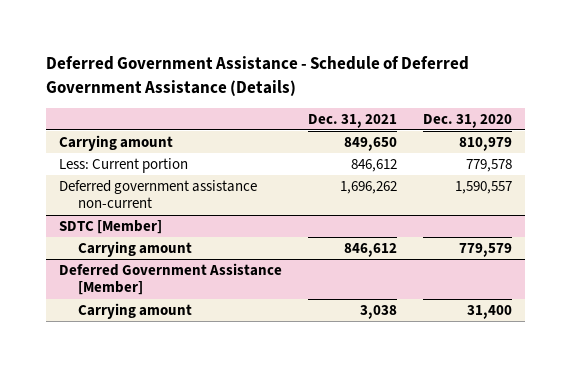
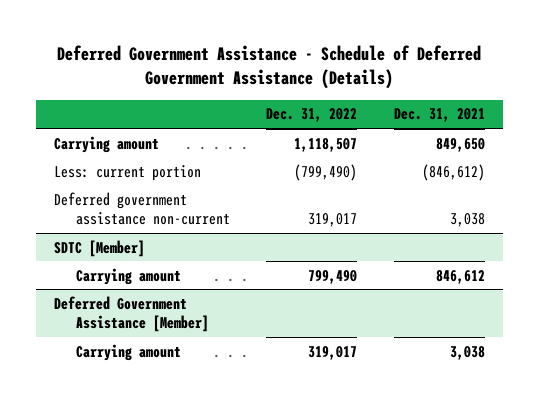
- | Dec. 31, 2021 | Dec. 31, 2020
+ | Dec. 31, 2022 | Dec. 31, 2021
- Less: Current portion | 846,612 | 779,578
- Deferred government assistance non-current | 1,696,262 | 1,590,557
+ Less: current portion | (799,490) | (846,612)
+ Deferred government assistance non-current | 319,017 | 3,038

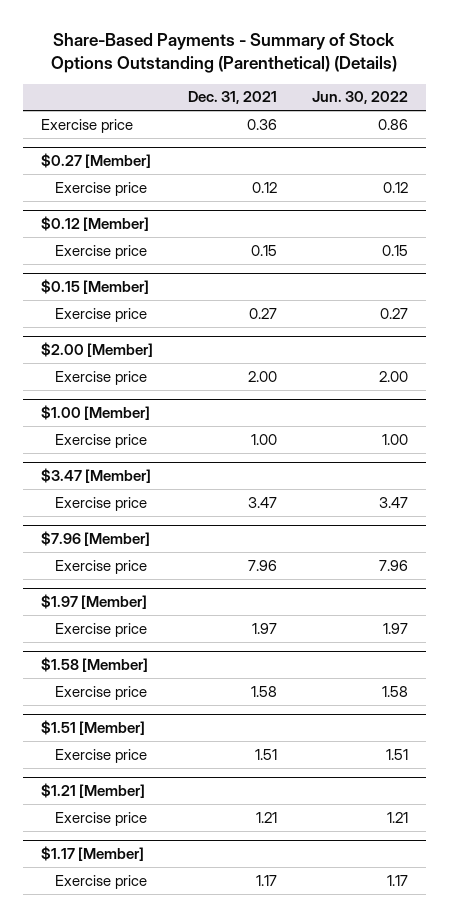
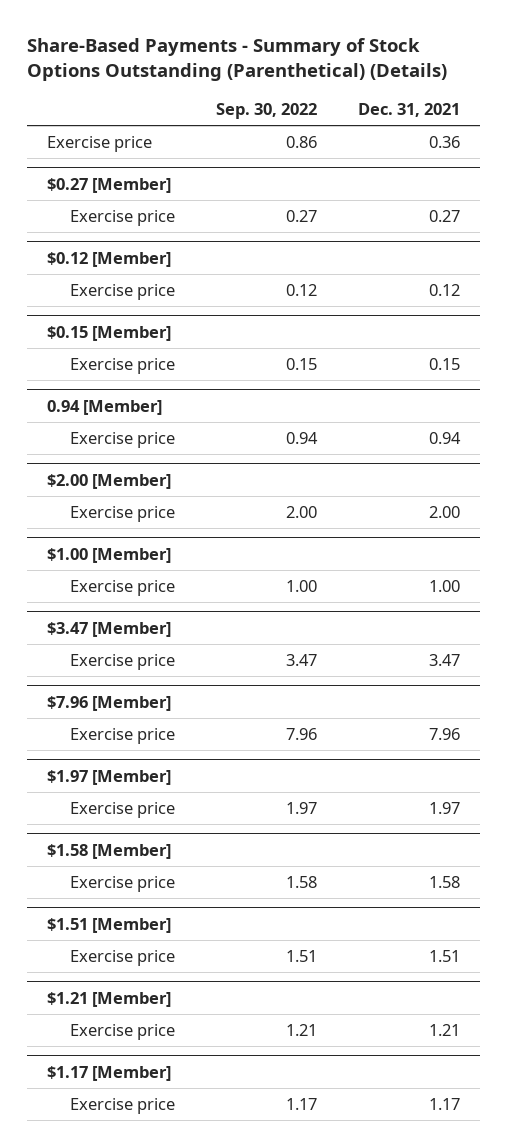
- | Dec. 31, 2021 | Jun. 30, 2022
+ | Sep. 30, 2022 | Dec. 31, 2021
@ $0.27 [Member]
- Exercise price | 0.12 | 0.12
+ Exercise price | 0.27 | 0.27
@ $0.12 [Member]
- Exercise price | 0.15 | 0.15
+ Exercise price | 0.12 | 0.12
@ $0.15 [Member]
- Exercise price | 0.27 | 0.27
+ Exercise price | 0.15 | 0.15
+ 0.94 [Member]
+ Exercise price | 0.94 | 0.94

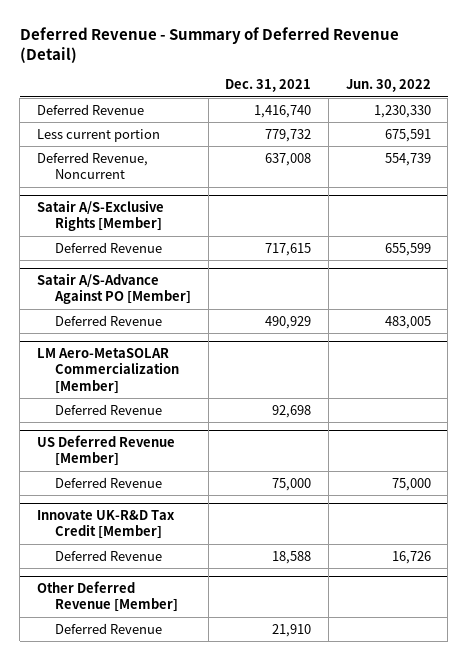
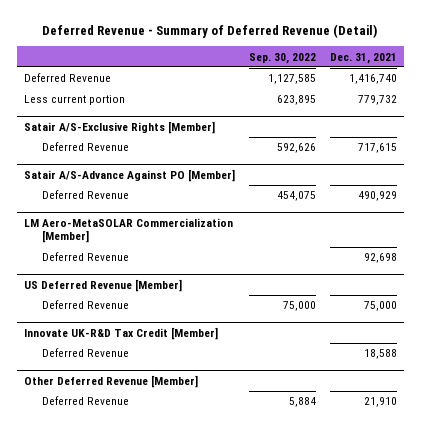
- | Dec. 31, 2021 | Jun. 30, 2022
+ | Sep. 30, 2022 | Dec. 31, 2021
- Deferred Revenue, Noncurrent | 637,008 | 554,739

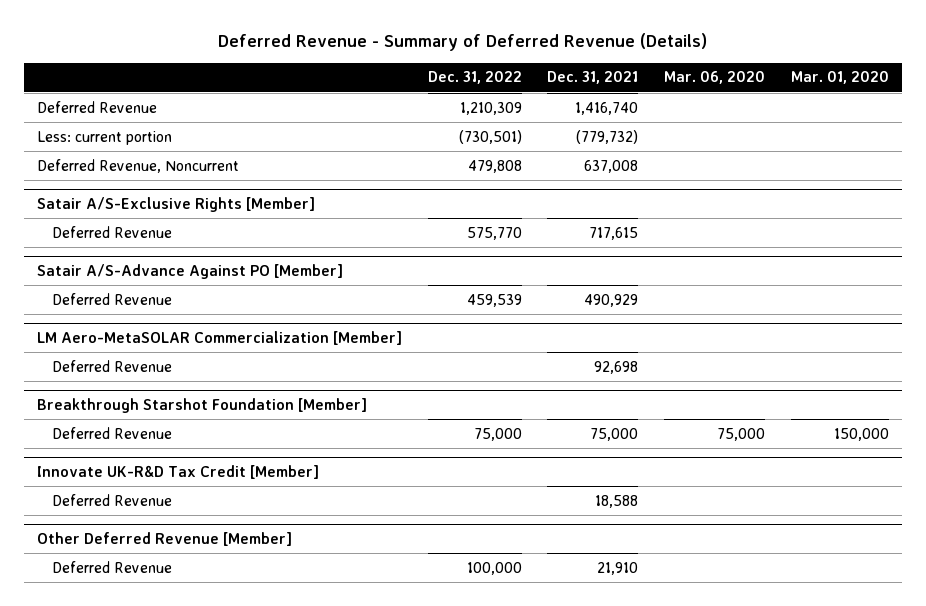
- Deferred Revenue - Summary of Deferred Revenue (Detail)
+ Deferred Revenue - Summary of Deferred Revenue (Details)
- | Sep. 30, 2022 | Dec. 31, 2021
+ | Dec. 31, 2022 | Dec. 31, 2021 | Mar. 06, 2020 | Mar. 01, 2020
- Less current portion | 623,895 | 779,732
+ Less: current portion | (730,501) | (779,732) | |
+ Deferred Revenue, Noncurrent | 479,808 | 637,008 | |
- US Deferred Revenue [Member]
+ Breakthrough Starshot Foundation [Member]

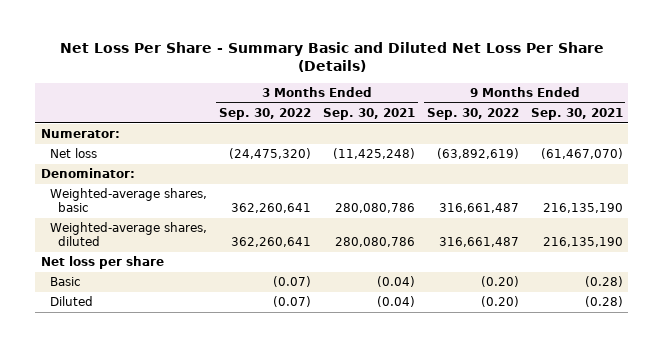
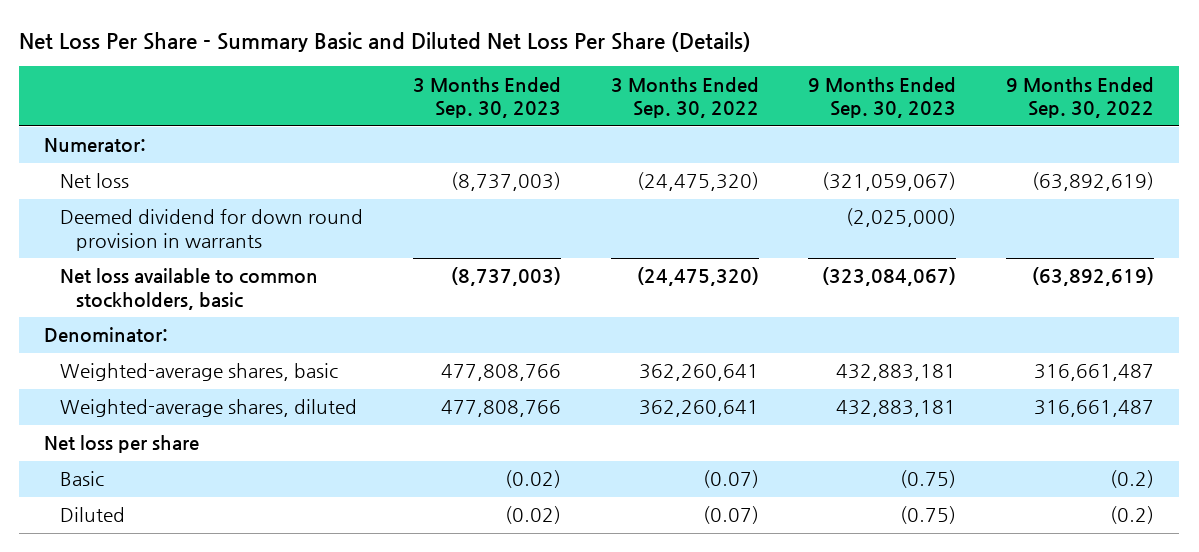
- | 3 Months Ended Sep. 30, 2022 | 3 Months Ended Sep. 30, 2021 | 9 Months Ended Sep. 30, 2022 | 9 Months Ended Sep. 30, 2021
+ | 3 Months Ended Sep. 30, 2023 | 3 Months Ended Sep. 30, 2022 | 9 Months Ended Sep. 30, 2023 | 9 Months Ended Sep. 30, 2022
+ Deemed dividend for down round provision in warrants | | | (2,025,000) |
+ Net loss available to common stockholders, basic | (8,737,003) | (24,475,320) | (323,084,067) | (63,892,619)
- Basic | (0.07) | (0.04) | (0.20) | (0.28)
- Diluted | (0.07) | (0.04) | (0.20) | (0.28)
+ Basic | (0.02) | (0.07) | (0.75) | (0.2)
+ Diluted | (0.02) | (0.07) | (0.75) | (0.2)

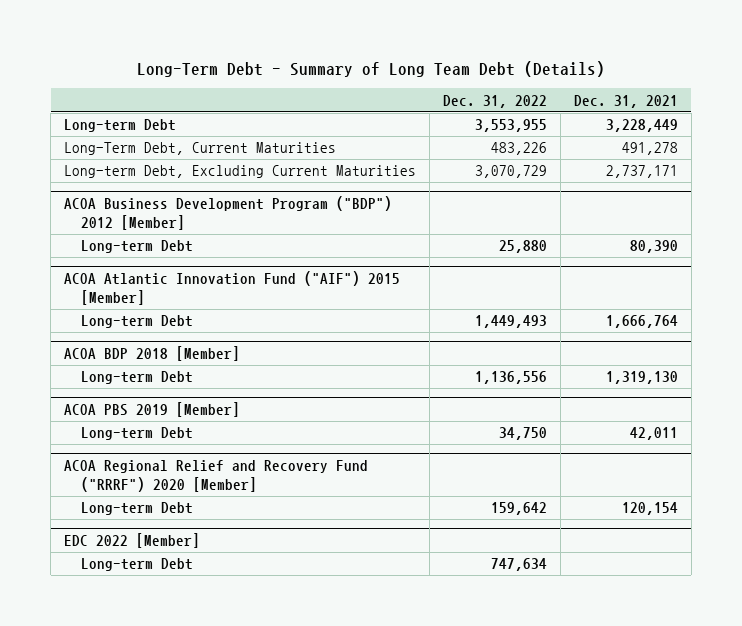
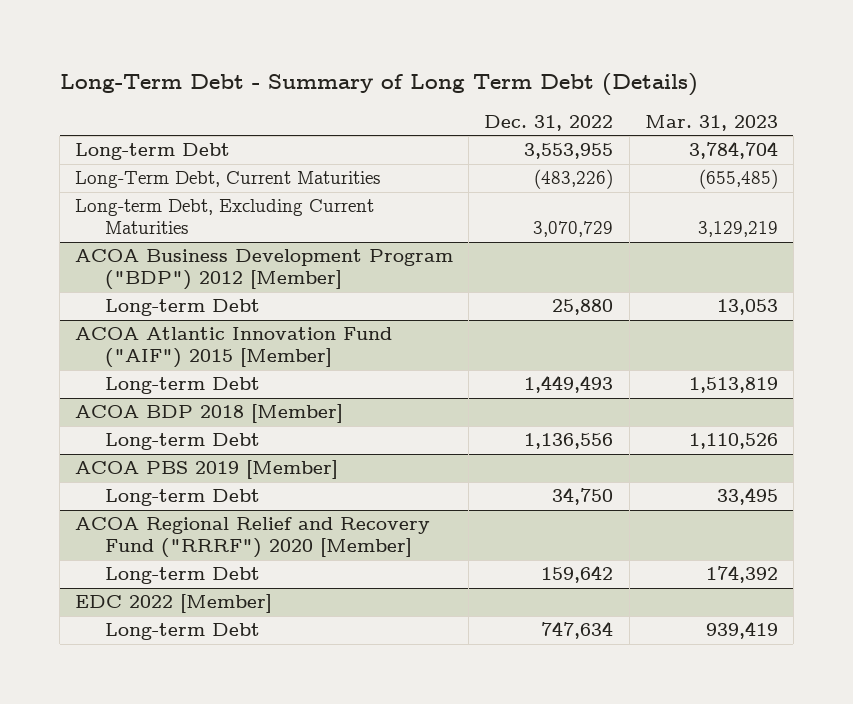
- Long-Term Debt - Summary of Long Team Debt (Details)
+ Long-Term Debt - Summary of Long Term Debt (Details)
- | Dec. 31, 2022 | Dec. 31, 2021
+ | Dec. 31, 2022 | Mar. 31, 2023
- Long-Term Debt, Current Maturities | 483,226 | 491,278
+ Long-Term Debt, Current Maturities | (483,226) | (655,485)

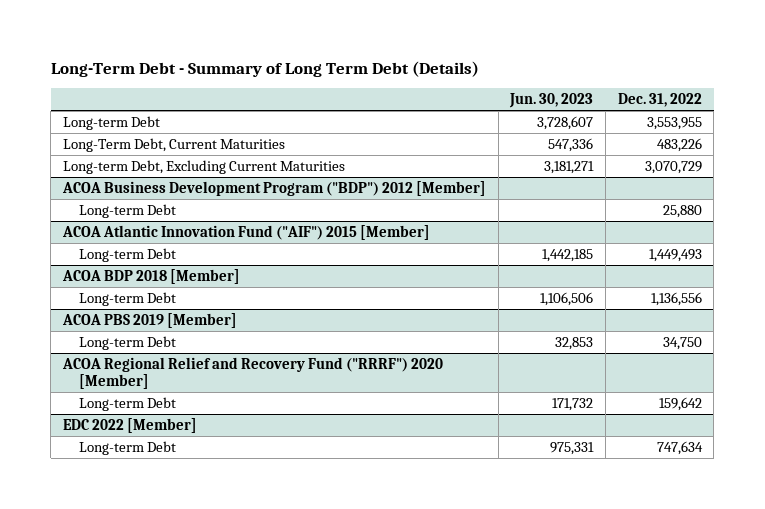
- | Dec. 31, 2022 | Mar. 31, 2023
+ | Jun. 30, 2023 | Dec. 31, 2022
- Long-Term Debt, Current Maturities | (483,226) | (655,485)
+ Long-Term Debt, Current Maturities | 547,336 | 483,226

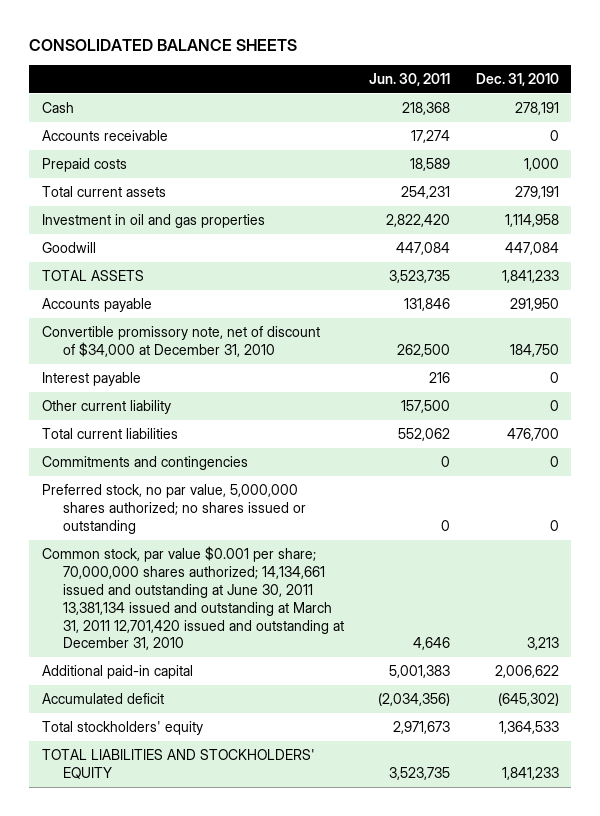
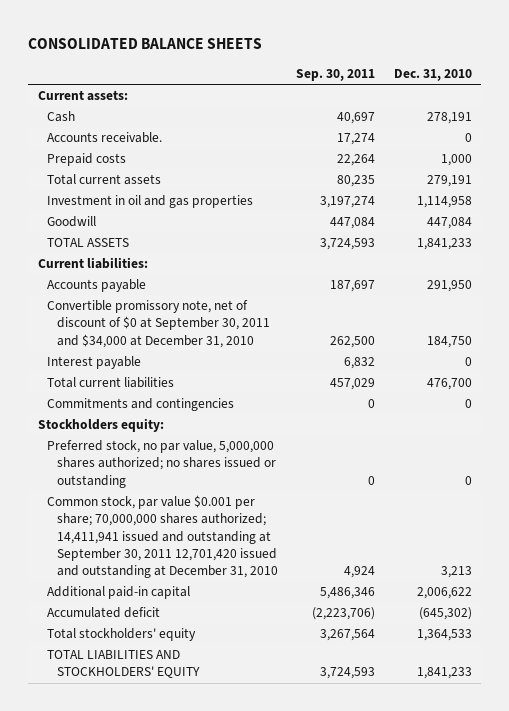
- | Jun. 30, 2011 | Dec. 31, 2010
+ | Sep. 30, 2011 | Dec. 31, 2010
+ Current assets:
- Accounts receivable | 17,274 | 0
+ Accounts receivable. | 17,274 | 0
+ Current liabilities:
- Convertible promissory note, net of discount of $34,000 at December 31, 2010 | 262,500 | 184,750
+ Convertible promissory note, net of discount of $0 at September 30, 2011 and $34,000 at December 31, 2010 | 262,500 | 184,750
- Other current liability | 157,500 | 0
+ Stockholders equity:
- Common stock, par value $0.001 per share; 70,000,000 shares authorized; 14,134,661 issued and outstanding at June 30, 2011 13,381,134 issued and outstanding at March 31, 2011 12,701,420 issued and outstanding at December 31, 2010 | 4,646 | 3,213
+ Common stock, par value $0.001 per share; 70,000,000 shares authorized; 14,411,941 issued and outstanding at September 30, 2011 12,701,420 issued and outstanding at December 31, 2010 | 4,924 | 3,213

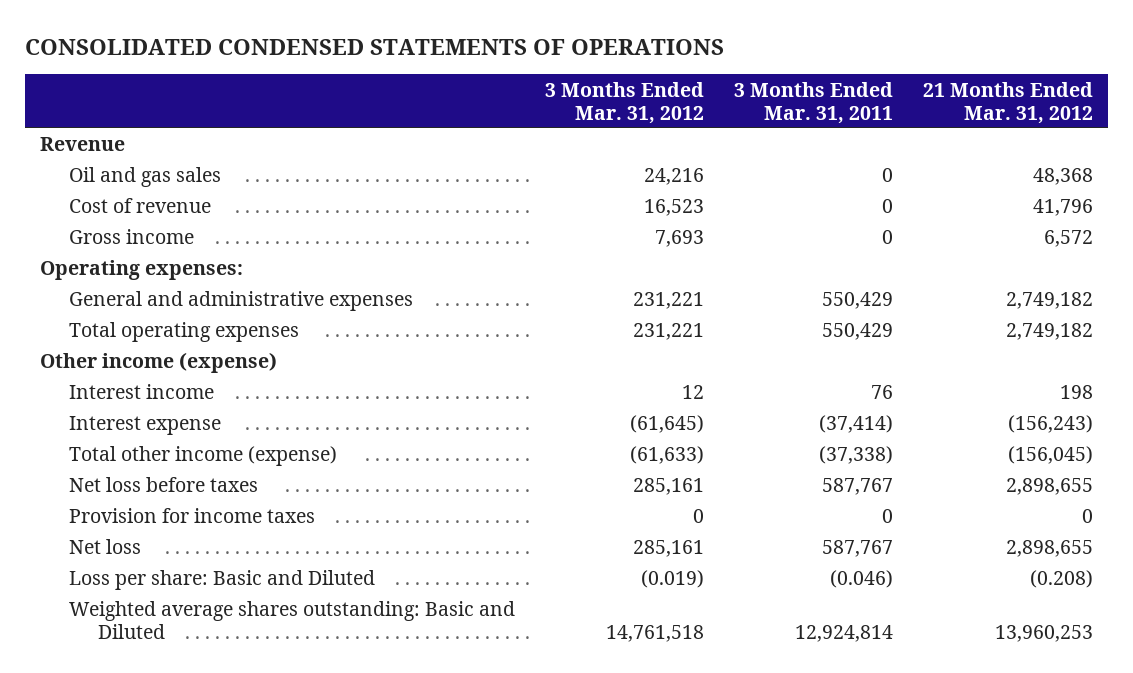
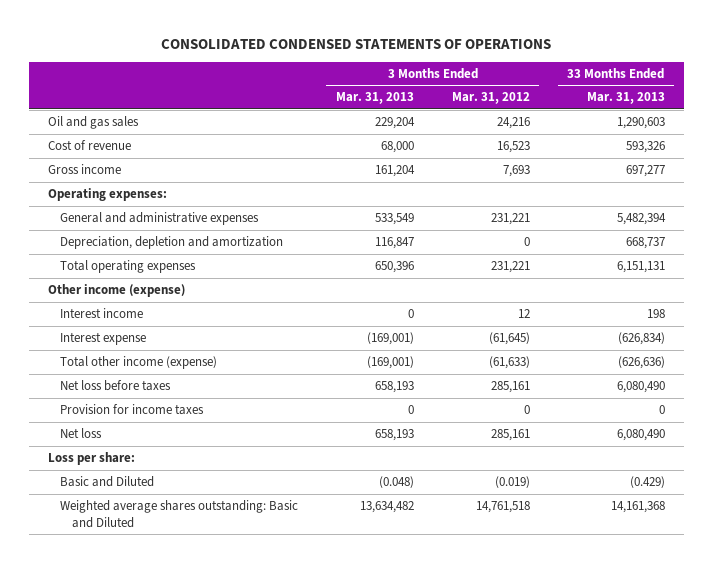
- | 3 Months Ended Mar. 31, 2012 | 3 Months Ended Mar. 31, 2011 | 21 Months Ended Mar. 31, 2012
+ | 3 Months Ended Mar. 31, 2013 | 3 Months Ended Mar. 31, 2012 | 33 Months Ended Mar. 31, 2013
- Revenue
+ Depreciation, depletion and amortization | 116,847 | 0 | 668,737
- Loss per share: Basic and Diluted | (0.019) | (0.046) | (0.208)
+ Loss per share:
+ Basic and Diluted | (0.048) | (0.019) | (0.429)

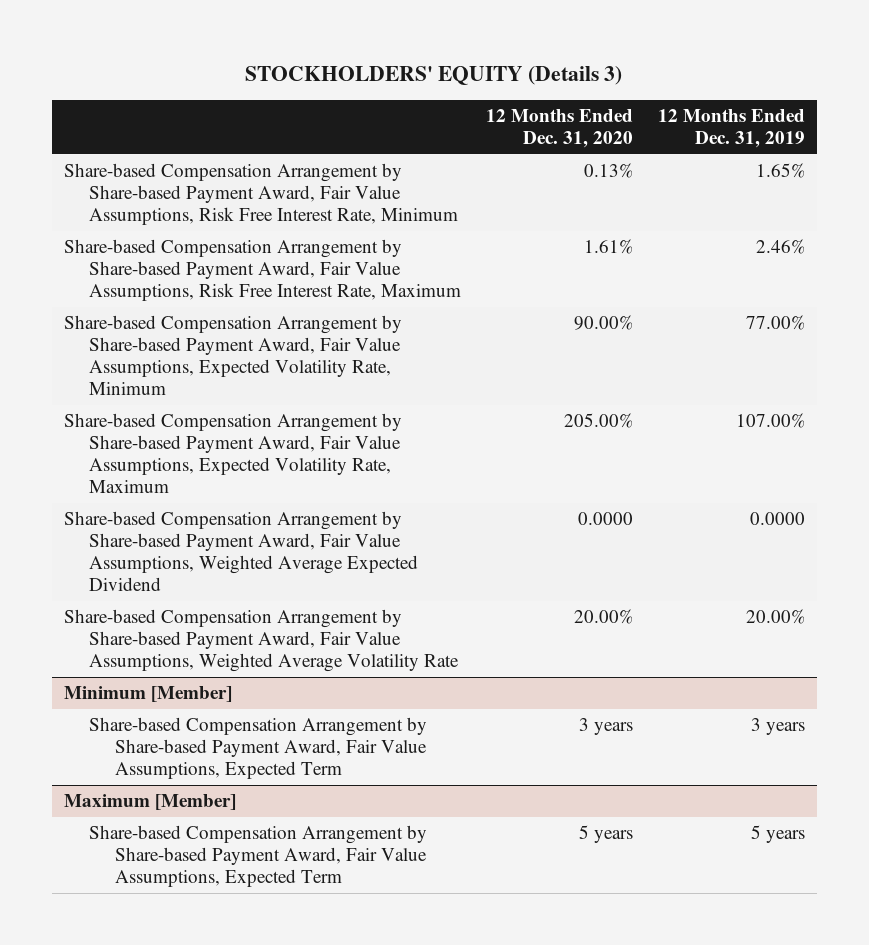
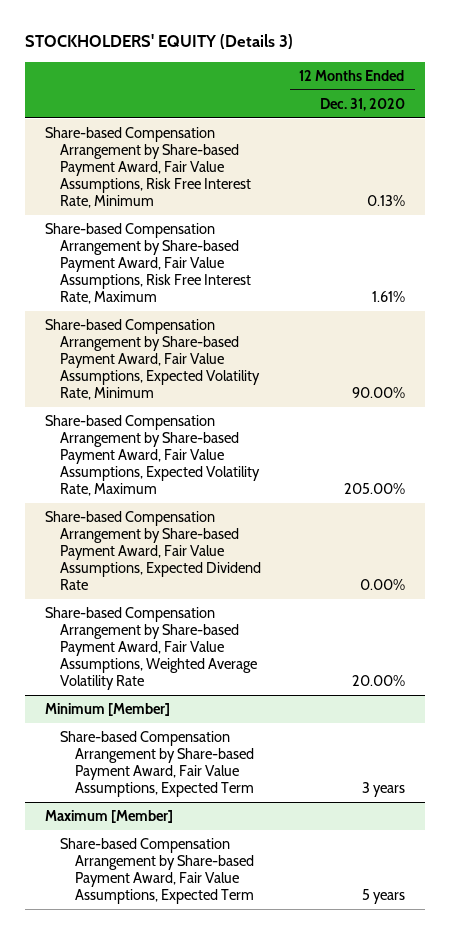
- | 12 Months Ended Dec. 31, 2020 | 12 Months Ended Dec. 31, 2019
+ | 12 Months Ended Dec. 31, 2020
- Share-based Compensation Arrangement by Share-based Payment Award, Fair Value Assumptions, Weighted Average Expected Dividend | 0.0000 | 0.0000
+ Share-based Compensation Arrangement by Share-based Payment Award, Fair Value Assumptions, Expected Dividend Rate | 0.00%

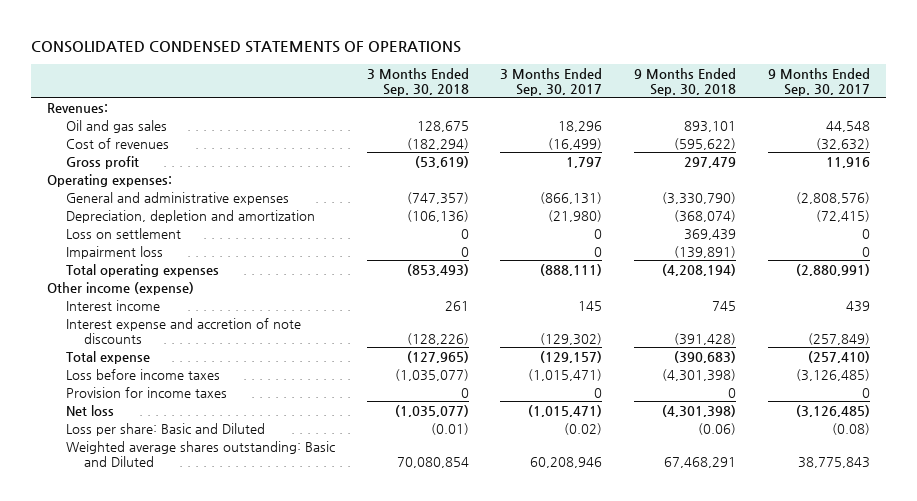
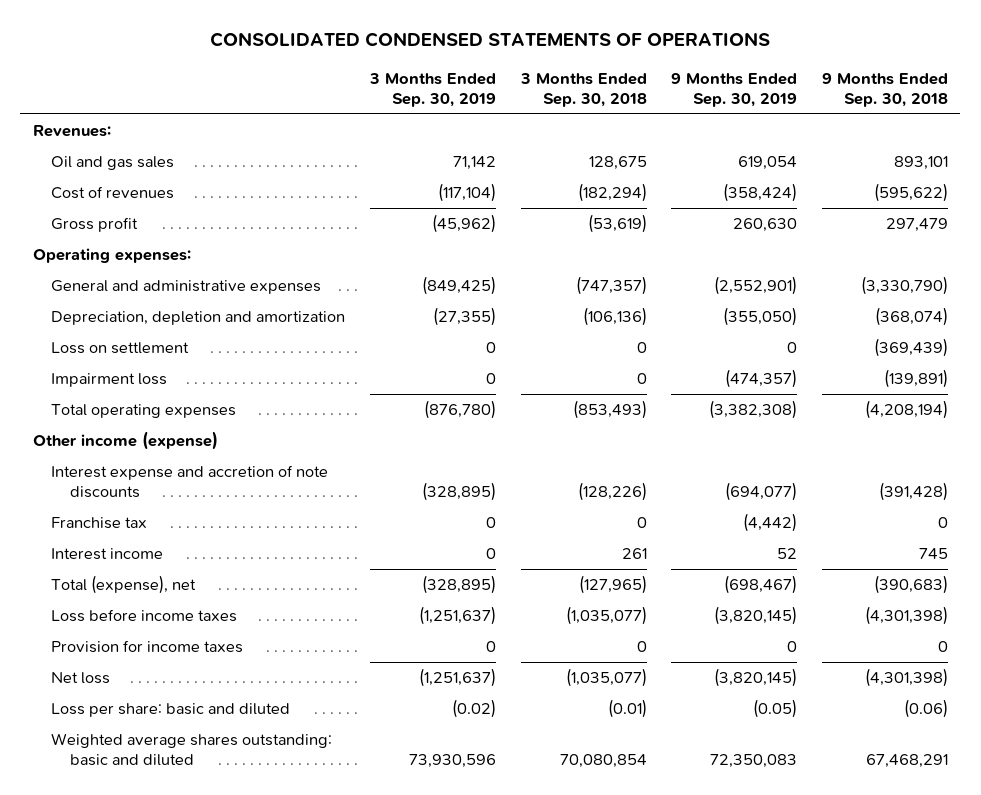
- | 3 Months Ended Sep. 30, 2018 | 3 Months Ended Sep. 30, 2017 | 9 Months Ended Sep. 30, 2018 | 9 Months Ended Sep. 30, 2017
+ | 3 Months Ended Sep. 30, 2019 | 3 Months Ended Sep. 30, 2018 | 9 Months Ended Sep. 30, 2019 | 9 Months Ended Sep. 30, 2018
- Loss on settlement | 0 | 0 | 369,439 | 0
+ Loss on settlement | 0 | 0 | 0 | (369,439)
- Total expense | (127,965) | (129,157) | (390,683) | (257,410)
+ Franchise tax | 0 | 0 | (4,442) | 0
moved down: Interest income | 0 | 261 | 52 | 745
+ Total (expense), net | (328,895) | (127,965) | (698,467) | (390,683)
- Loss per share: Basic and Diluted | (0.01) | (0.02) | (0.06) | (0.08)
- Weighted average shares outstanding: Basic and Diluted | 70,080,854 | 60,208,946 | 67,468,291 | 38,775,843
+ Loss per share: basic and diluted | (0.02) | (0.01) | (0.05) | (0.06)
+ Weighted average shares outstanding: basic and diluted | 73,930,596 | 70,080,854 | 72,350,083 | 67,468,291

